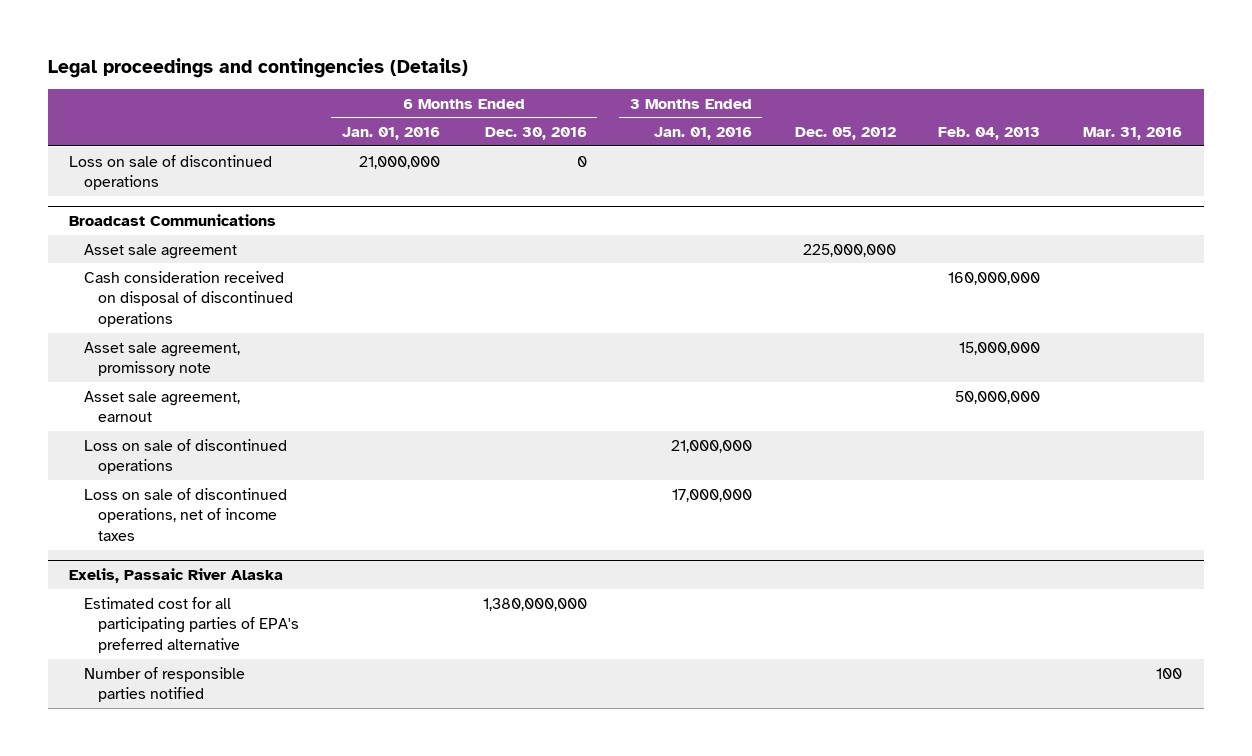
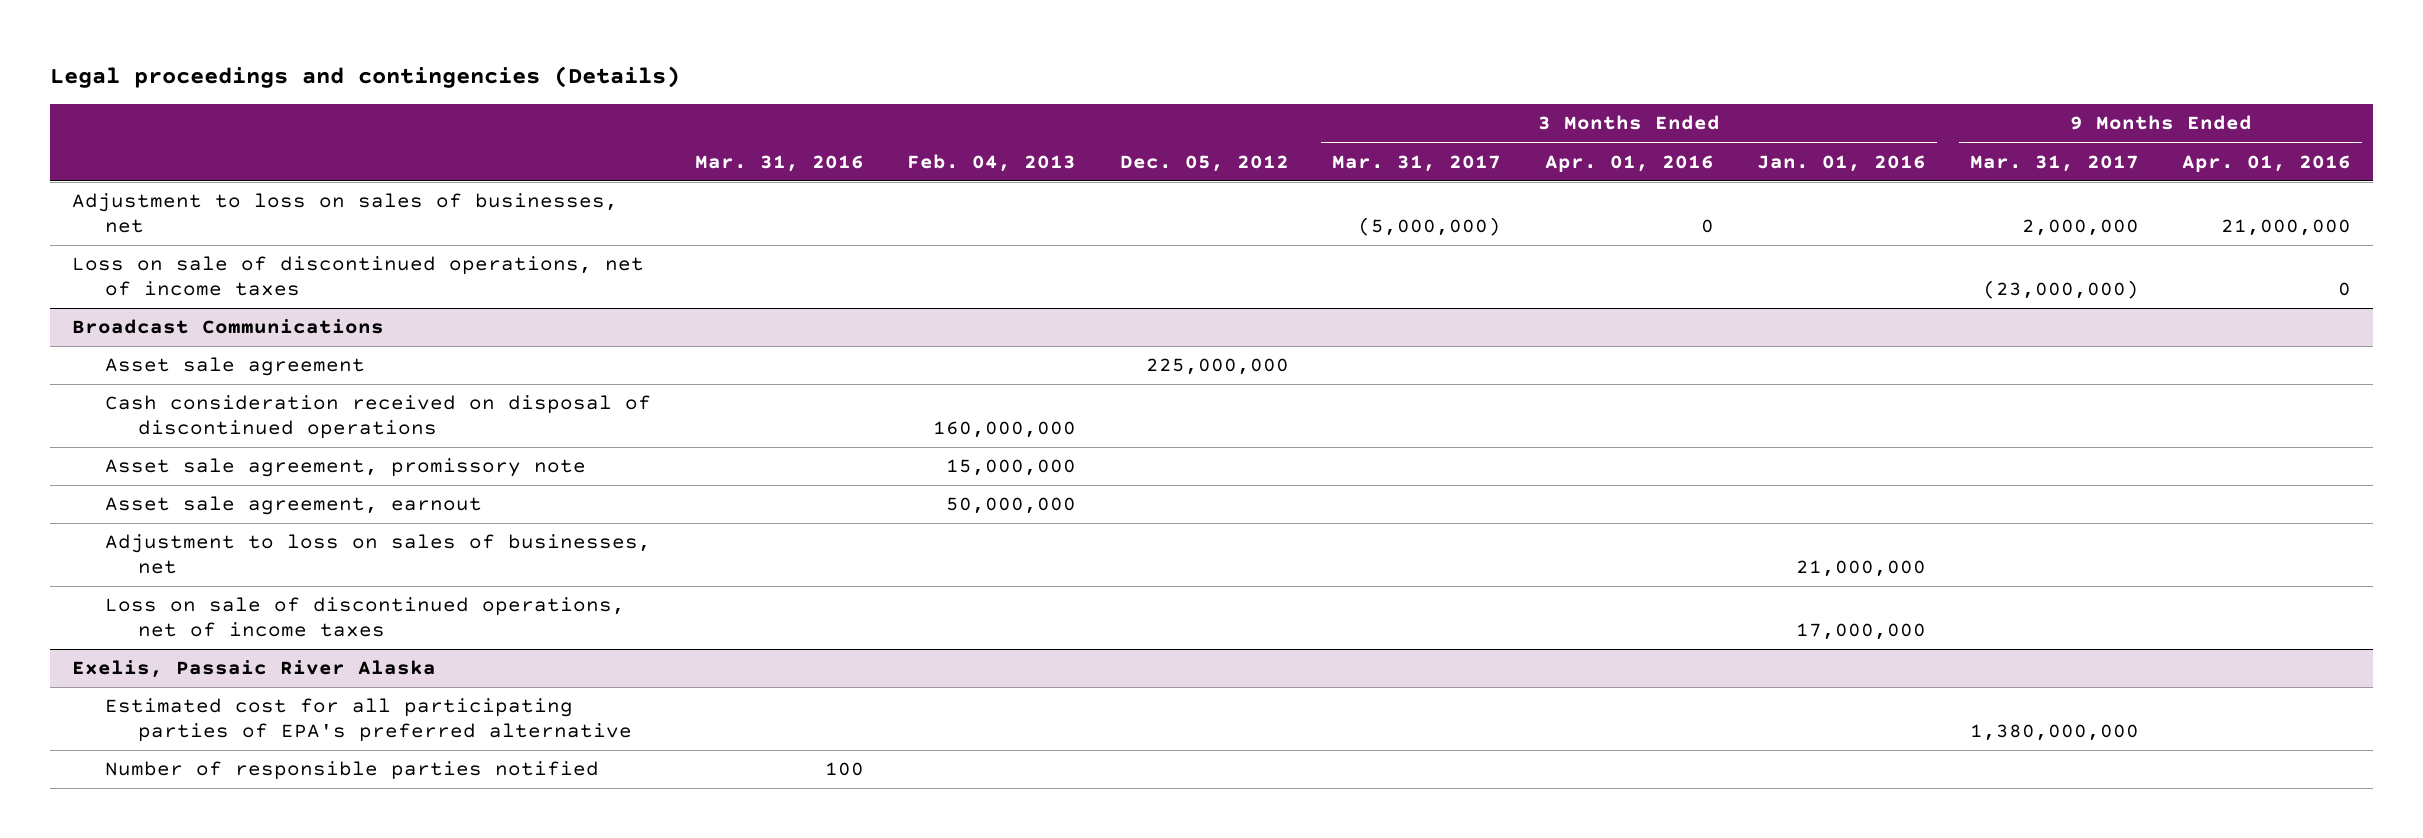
- | 6 Months Ended Jan. 01, 2016 | 6 Months Ended Dec. 30, 2016 | 3 Months Ended Jan. 01, 2016 | Dec. 05, 2012 | Feb. 04, 2013 | Mar. 31, 2016
+ | Mar. 31, 2016 | Feb. 04, 2013 | Dec. 05, 2012 | 3 Months Ended Mar. 31, 2017 | 3 Months Ended Apr. 01, 2016 | 3 Months Ended Jan. 01, 2016 | 9 Months Ended Mar. 31, 2017 | 9 Months Ended Apr. 01, 2016
- Loss on sale of discontinued operations | 21,000,000 | 0 | | | |
+ Adjustment to loss on sales of businesses, net | | | | (5,000,000) | 0 | | 2,000,000 | 21,000,000
+ Loss on sale of discontinued operations, net of income taxes | | | | | | | (23,000,000) | 0
@ Broadcast Communications
- Loss on sale of discontinued operations | | | 21,000,000 | | |
+ Adjustment to loss on sales of businesses, net | | | | | | 21,000,000 | |

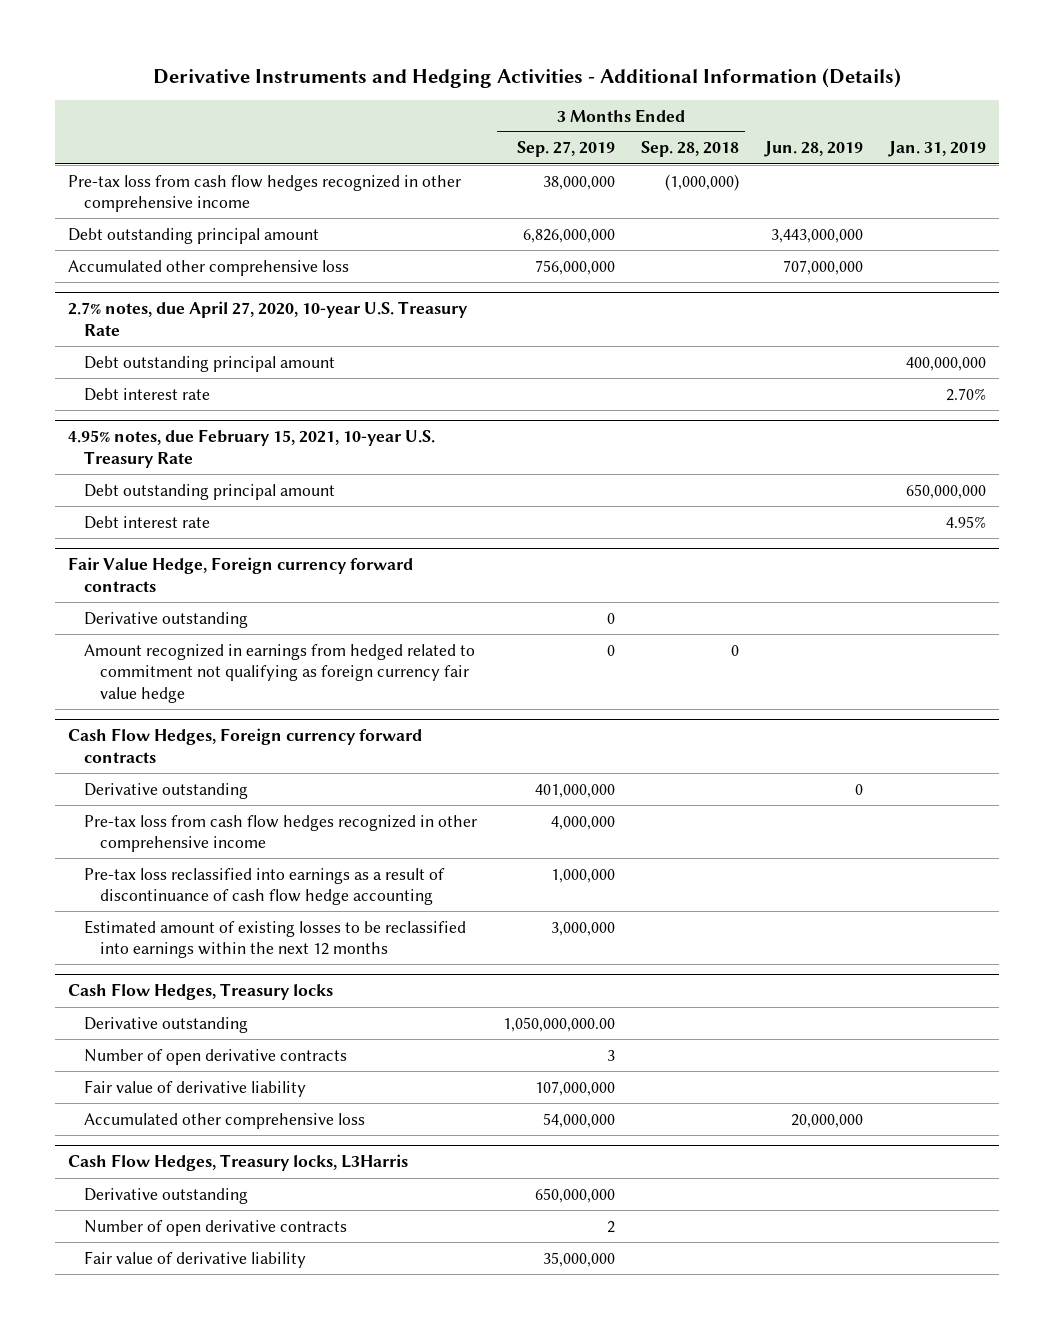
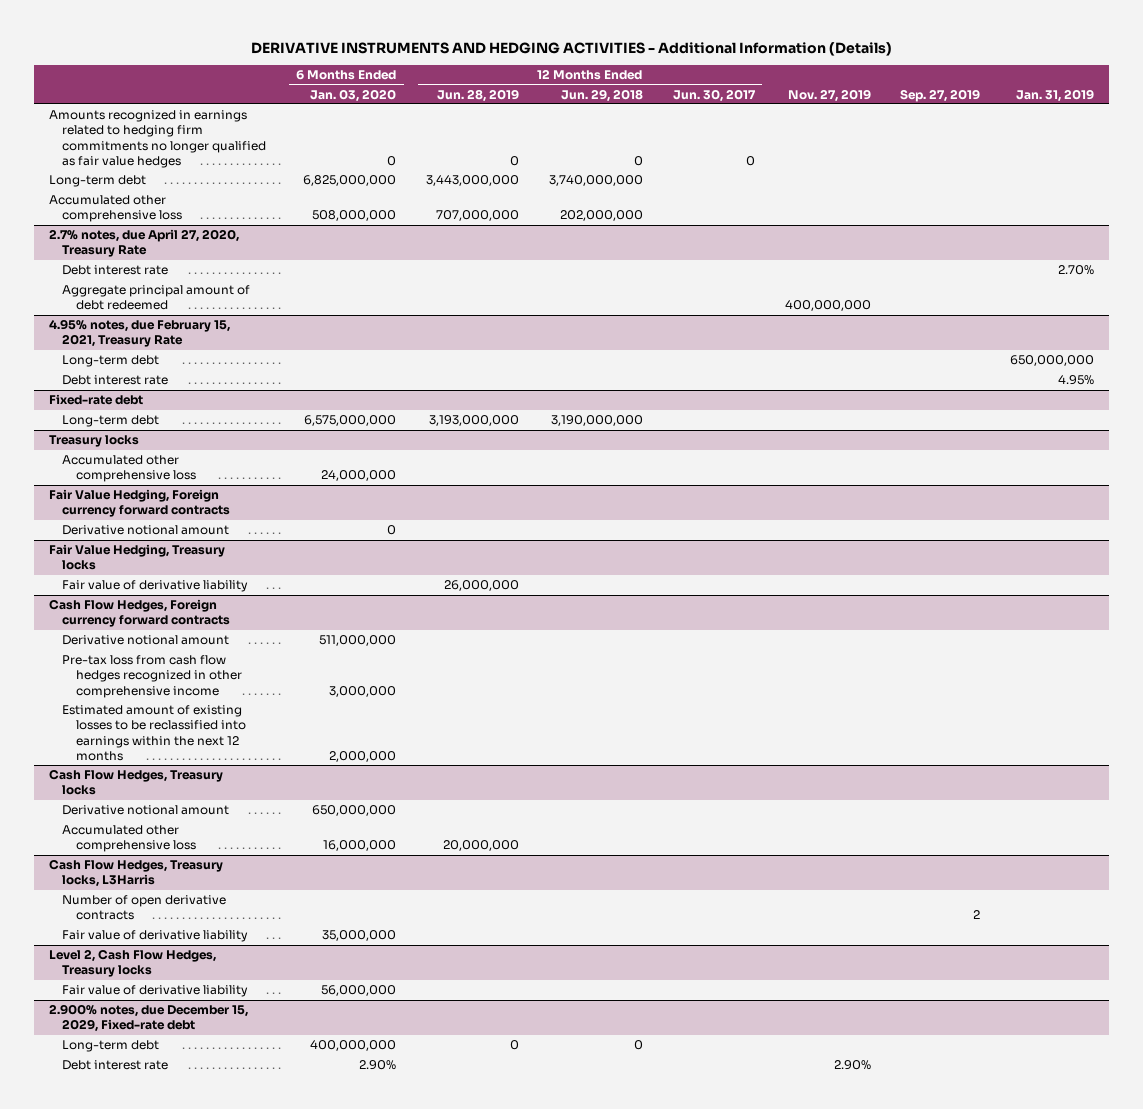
- Derivative Instruments and Hedging Activities - Additional Information (Details)
+ DERIVATIVE INSTRUMENTS AND HEDGING ACTIVITIES - Additional Information (Details)
- | 3 Months Ended Sep. 27, 2019 | 3 Months Ended Sep. 28, 2018 | Jun. 28, 2019 | Jan. 31, 2019
+ | 6 Months Ended Jan. 03, 2020 | 12 Months Ended Jun. 28, 2019 | 12 Months Ended Jun. 29, 2018 | 12 Months Ended Jun. 30, 2017 | Nov. 27, 2019 | Sep. 27, 2019 | Jan. 31, 2019
- Pre-tax loss from cash flow hedges recognized in other comprehensive income | 38,000,000 | (1,000,000) | |
- Debt outstanding principal amount | 6,826,000,000 | | 3,443,000,000 |
+ Amounts recognized in earnings related to hedging firm commitments no longer qualified as fair value hedges | 0 | 0 | 0 | 0 | | |
+ Long-term debt | 6,825,000,000 | 3,443,000,000 | 3,740,000,000 | | | |
- 2.7% notes, due April 27, 2020, 10-year U.S. Treasury Rate
- Debt outstanding principal amount | | | | 400,000,000
+ 2.7% notes, due April 27, 2020, Treasury Rate
- 4.95% notes, due February 15, 2021, 10-year U.S. Treasury Rate
- Debt outstanding principal amount | | | | 650,000,000
+ Aggregate principal amount of debt redeemed | | | | | 400,000,000 | |
+ 4.95% notes, due February 15, 2021, Treasury Rate
+ Long-term debt | | | | | | | 650,000,000
- Fair Value Hedge, Foreign currency forward contracts
- Derivative outstanding | 0 | | |
- Amount recognized in earnings from hedged related to commitment not qualifying as foreign currency fair value hedge | 0 | 0 | |
+ Fixed-rate debt
+ Long-term debt | 6,575,000,000 | 3,193,000,000 | 3,190,000,000 | | | |
+ Treasury locks
+ Accumulated other comprehensive loss | 24,000,000 | | | | | |
+ Fair Value Hedging, Foreign currency forward contracts
+ Derivative notional amount | 0 | | | | | |
+ Fair Value Hedging, Treasury locks
+ Fair value of derivative liability | | 26,000,000 | | | | |
@ Cash Flow Hedges, Foreign currency forward contracts
- Derivative outstanding | 401,000,000 | | 0 |
+ Derivative notional amount | 511,000,000 | | | | | |
- Pre-tax loss reclassified into earnings as a result of discontinuance of cash flow hedge accounting | 1,000,000 | | |
@ Cash Flow Hedges, Treasury locks
- Derivative outstanding | 1,050,000,000.00 | | |
- Number of open derivative contracts | 3 | | |
- Fair value of derivative liability | 107,000,000 | | |
+ Derivative notional amount | 650,000,000 | | | | | |
@ Cash Flow Hedges, Treasury locks, L3Harris
- Derivative outstanding | 650,000,000 | | |
+ Level 2, Cash Flow Hedges, Treasury locks
+ Fair value of derivative liability | 56,000,000 | | | | | |
+ 2.900% notes, due December 15, 2029, Fixed-rate debt
+ Long-term debt | 400,000,000 | 0 | 0 | | | |
+ Debt interest rate | 2.90% | | | | 2.90% | |

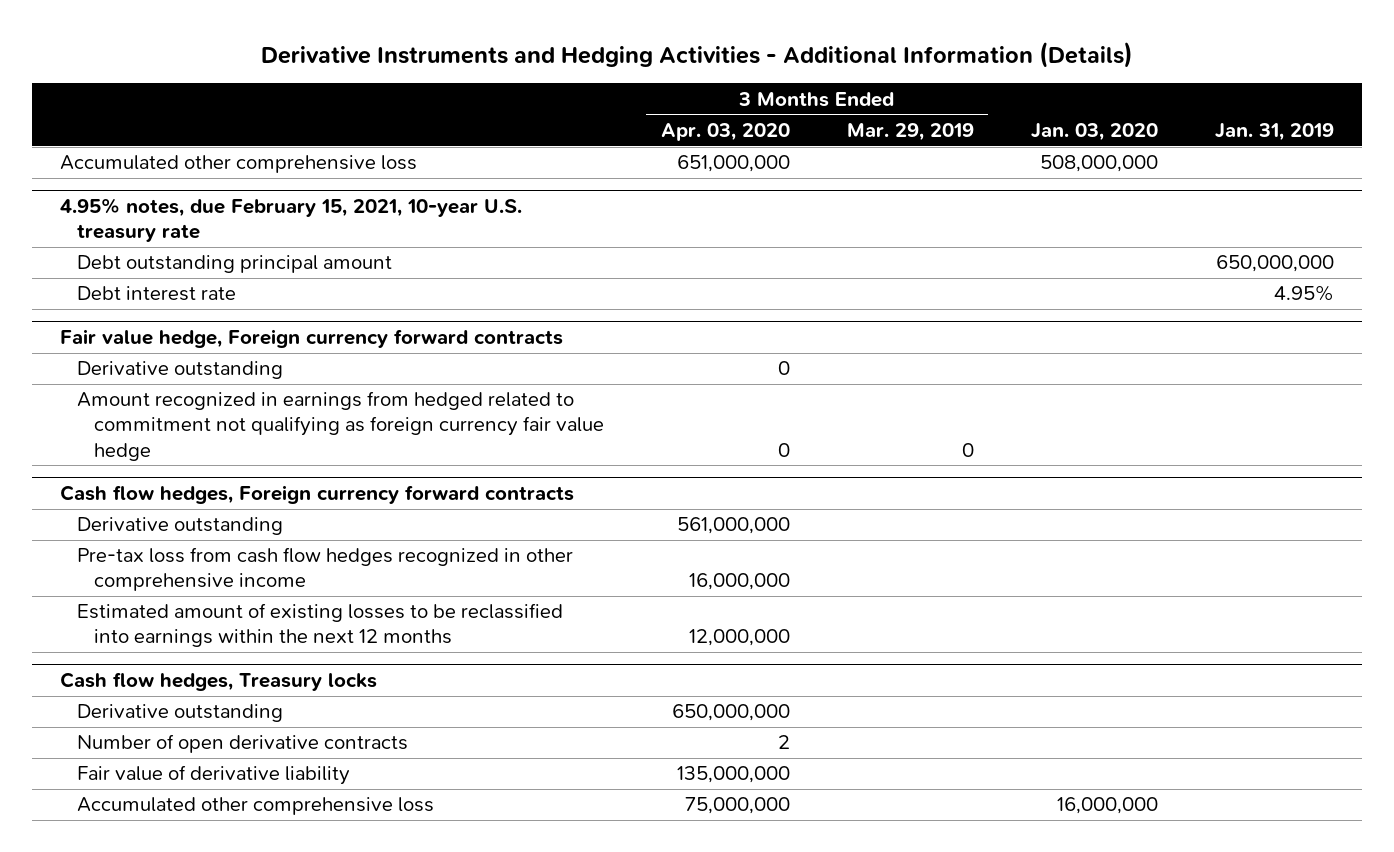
- DERIVATIVE INSTRUMENTS AND HEDGING ACTIVITIES - Additional Information (Details)
+ Derivative Instruments and Hedging Activities - Additional Information (Details)
- | 6 Months Ended Jan. 03, 2020 | 12 Months Ended Jun. 28, 2019 | 12 Months Ended Jun. 29, 2018 | 12 Months Ended Jun. 30, 2017 | Nov. 27, 2019 | Sep. 27, 2019 | Jan. 31, 2019
+ | 3 Months Ended Apr. 03, 2020 | 3 Months Ended Mar. 29, 2019 | Jan. 03, 2020 | Jan. 31, 2019
- Amounts recognized in earnings related to hedging firm commitments no longer qualified as fair value hedges | 0 | 0 | 0 | 0 | | |
- Long-term debt | 6,825,000,000 | 3,443,000,000 | 3,740,000,000 | | | |
- 2.7% notes, due April 27, 2020, Treasury Rate
- Debt interest rate | | | | | | | 2.70%
- Aggregate principal amount of debt redeemed | | | | | 400,000,000 | |
- 4.95% notes, due February 15, 2021, Treasury Rate
- Long-term debt | | | | | | | 650,000,000
+ 4.95% notes, due February 15, 2021, 10-year U.S. treasury rate
+ Debt outstanding principal amount | | | | 650,000,000
- Fixed-rate debt
- Long-term debt | 6,575,000,000 | 3,193,000,000 | 3,190,000,000 | | | |
- Treasury locks
- Accumulated other comprehensive loss | 24,000,000 | | | | | |
- Fair Value Hedging, Foreign currency forward contracts
- Derivative notional amount | 0 | | | | | |
- Fair Value Hedging, Treasury locks
- Fair value of derivative liability | | 26,000,000 | | | | |
- Cash Flow Hedges, Foreign currency forward contracts
- Derivative notional amount | 511,000,000 | | | | | |
+ Fair value hedge, Foreign currency forward contracts
+ Derivative outstanding | 0 | | |
+ Amount recognized in earnings from hedged related to commitment not qualifying as foreign currency fair value hedge | 0 | 0 | |
+ Cash flow hedges, Foreign currency forward contracts
+ Derivative outstanding | 561,000,000 | | |
- Cash Flow Hedges, Treasury locks
- Derivative notional amount | 650,000,000 | | | | | |
+ Cash flow hedges, Treasury locks
+ Derivative outstanding | 650,000,000 | | |
+ Number of open derivative contracts | 2 | | |
+ Fair value of derivative liability | 135,000,000 | | |
- Cash Flow Hedges, Treasury locks, L3Harris
- Number of open derivative contracts | | | | | | 2 |
- Fair value of derivative liability | 35,000,000 | | | | | |
- Level 2, Cash Flow Hedges, Treasury locks
- Fair value of derivative liability | 56,000,000 | | | | | |
- 2.900% notes, due December 15, 2029, Fixed-rate debt
- Long-term debt | 400,000,000 | 0 | 0 | | | |
- Debt interest rate | 2.90% | | | | 2.90% | |

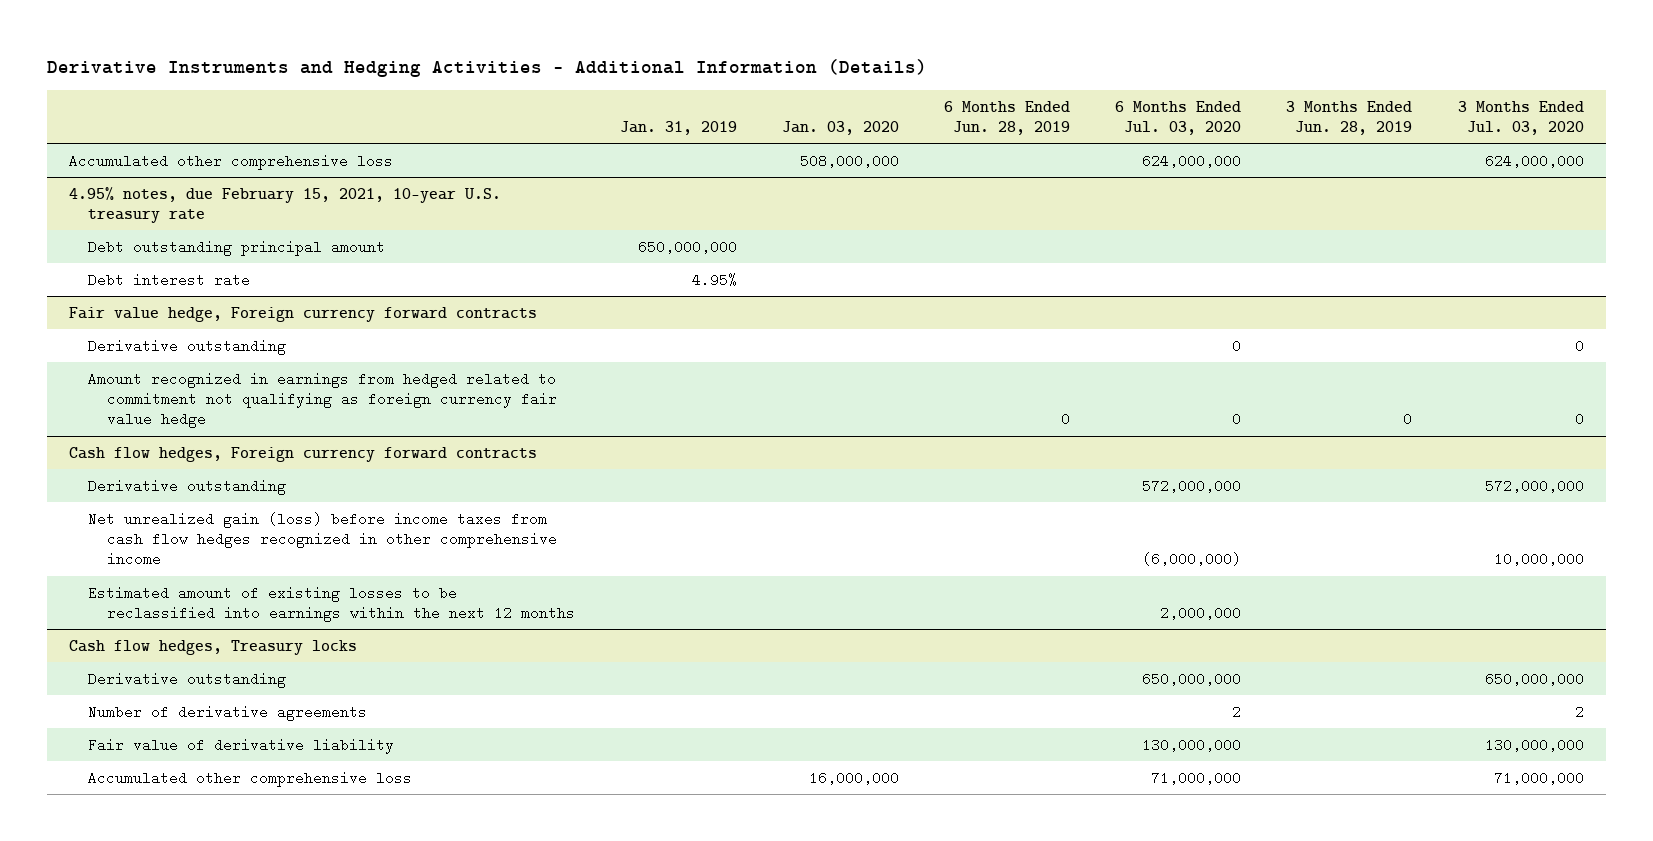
- | 3 Months Ended Apr. 03, 2020 | 3 Months Ended Mar. 29, 2019 | Jan. 03, 2020 | Jan. 31, 2019
+ | Jan. 31, 2019 | Jan. 03, 2020 | 6 Months Ended Jun. 28, 2019 | 6 Months Ended Jul. 03, 2020 | 3 Months Ended Jun. 28, 2019 | 3 Months Ended Jul. 03, 2020
@ Cash flow hedges, Foreign currency forward contracts
- Pre-tax loss from cash flow hedges recognized in other comprehensive income | 16,000,000 | | |
+ Net unrealized gain (loss) before income taxes from cash flow hedges recognized in other comprehensive income | | | | (6,000,000) | | 10,000,000
@ Cash flow hedges, Treasury locks
- Number of open derivative contracts | 2 | | |
+ Number of derivative agreements | | | | 2 | | 2

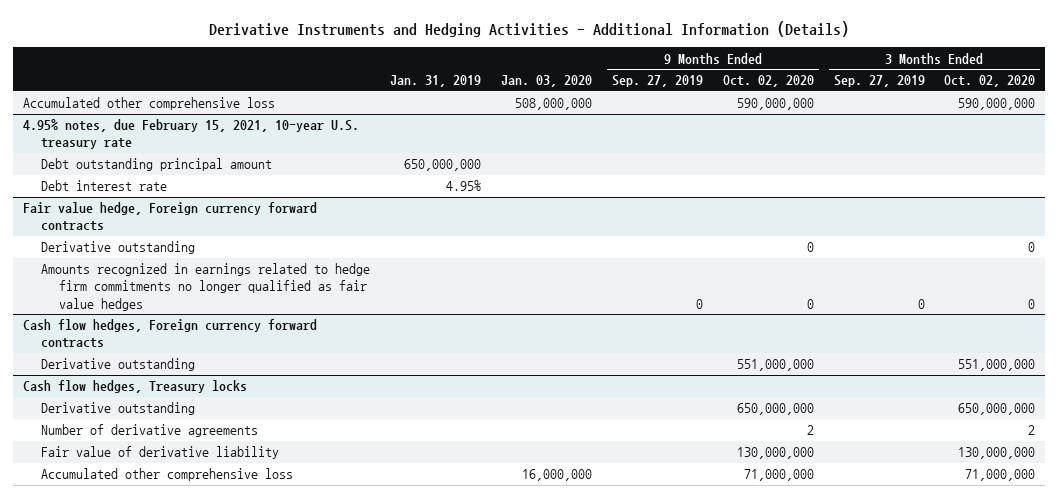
- | Jan. 31, 2019 | Jan. 03, 2020 | 6 Months Ended Jun. 28, 2019 | 6 Months Ended Jul. 03, 2020 | 3 Months Ended Jun. 28, 2019 | 3 Months Ended Jul. 03, 2020
+ | Jan. 31, 2019 | Jan. 03, 2020 | 9 Months Ended Sep. 27, 2019 | 9 Months Ended Oct. 02, 2020 | 3 Months Ended Sep. 27, 2019 | 3 Months Ended Oct. 02, 2020
@ Fair value hedge, Foreign currency forward contracts
- Amount recognized in earnings from hedged related to commitment not qualifying as foreign currency fair value hedge | | | 0 | 0 | 0 | 0
+ Amounts recognized in earnings related to hedge firm commitments no longer qualified as fair value hedges | | | 0 | 0 | 0 | 0
@ Cash flow hedges, Foreign currency forward contracts
- Net unrealized gain (loss) before income taxes from cash flow hedges recognized in other comprehensive income | | | | (6,000,000) | | 10,000,000
- Estimated amount of existing losses to be reclassified into earnings within the next 12 months | | | | 2,000,000 | |

